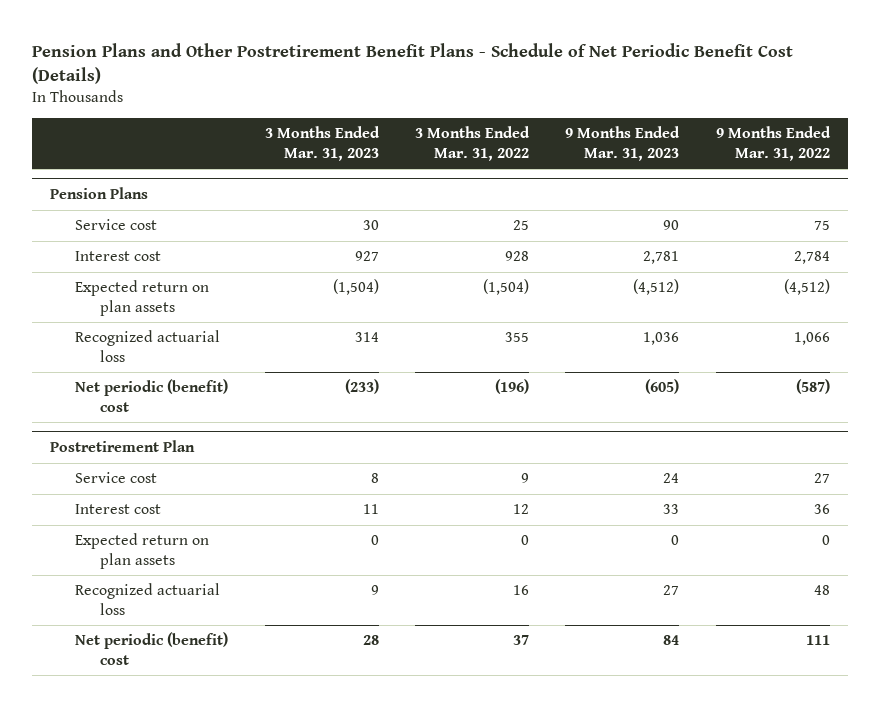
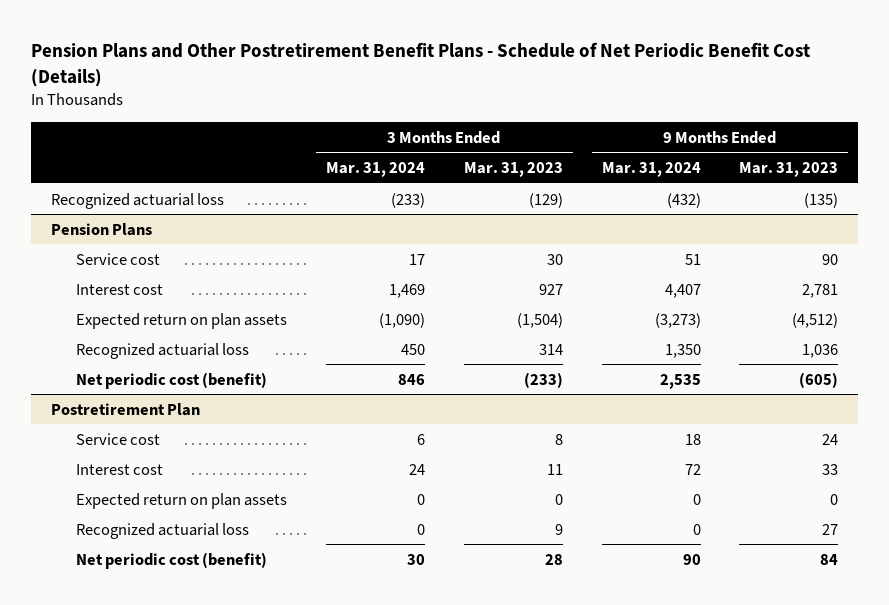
- | 3 Months Ended Mar. 31, 2023 | 3 Months Ended Mar. 31, 2022 | 9 Months Ended Mar. 31, 2023 | 9 Months Ended Mar. 31, 2022
+ | 3 Months Ended Mar. 31, 2024 | 3 Months Ended Mar. 31, 2023 | 9 Months Ended Mar. 31, 2024 | 9 Months Ended Mar. 31, 2023
+ Recognized actuarial loss | (233) | (129) | (432) | (135)
@ Pension Plans
- Net periodic (benefit) cost | (233) | (196) | (605) | (587)
+ Net periodic cost (benefit) | 846 | (233) | 2,535 | (605)
@ Postretirement Plan
- Net periodic (benefit) cost | 28 | 37 | 84 | 111
+ Net periodic cost (benefit) | 30 | 28 | 90 | 84

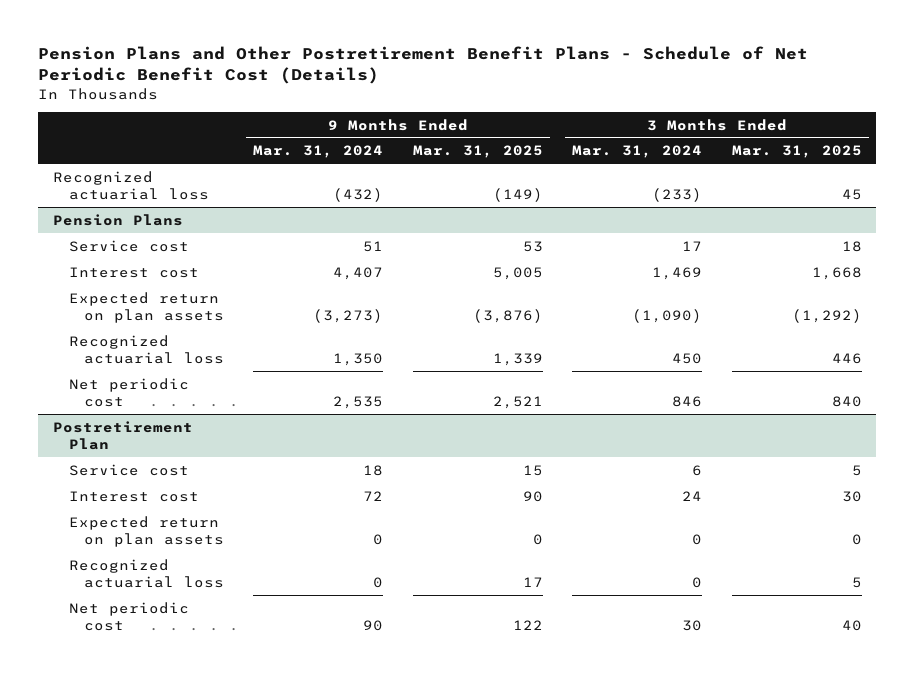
- | 3 Months Ended Mar. 31, 2024 | 3 Months Ended Mar. 31, 2023 | 9 Months Ended Mar. 31, 2024 | 9 Months Ended Mar. 31, 2023
+ | 9 Months Ended Mar. 31, 2024 | 9 Months Ended Mar. 31, 2025 | 3 Months Ended Mar. 31, 2024 | 3 Months Ended Mar. 31, 2025
@ Pension Plans
- Net periodic cost (benefit) | 846 | (233) | 2,535 | (605)
+ Net periodic cost | 2,535 | 2,521 | 846 | 840
@ Postretirement Plan
- Net periodic cost (benefit) | 30 | 28 | 90 | 84
+ Net periodic cost | 90 | 122 | 30 | 40

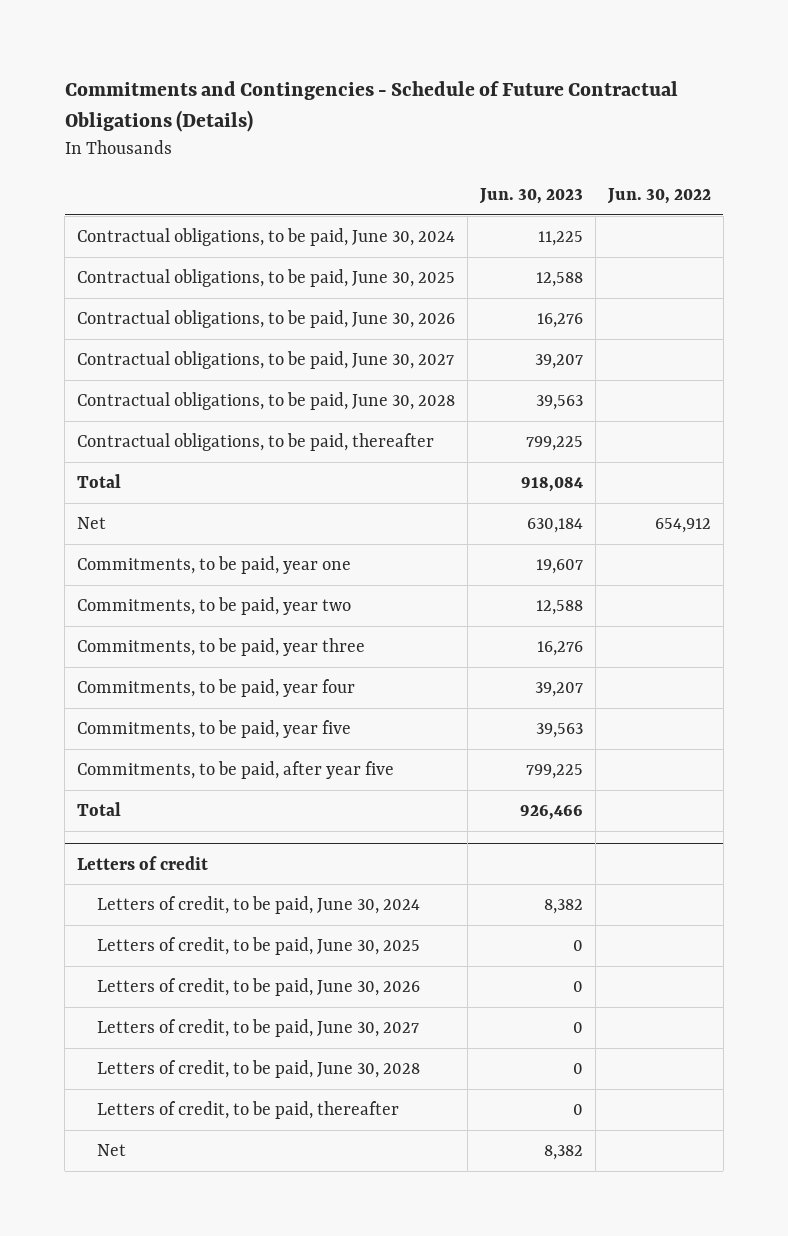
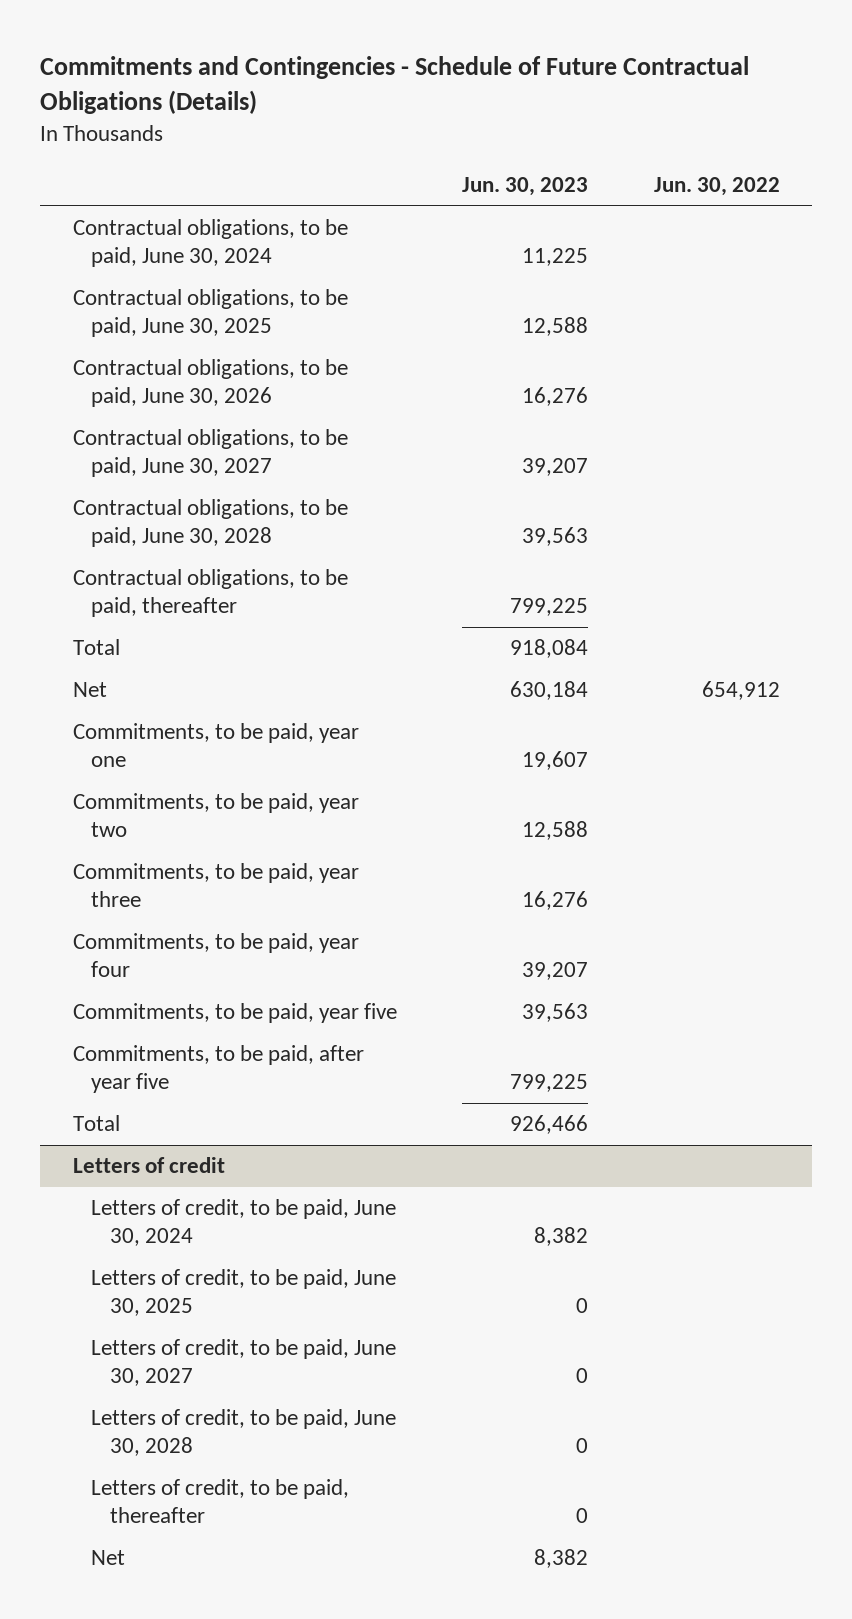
@ Letters of credit
- Letters of credit, to be paid, June 30, 2026 | 0 |

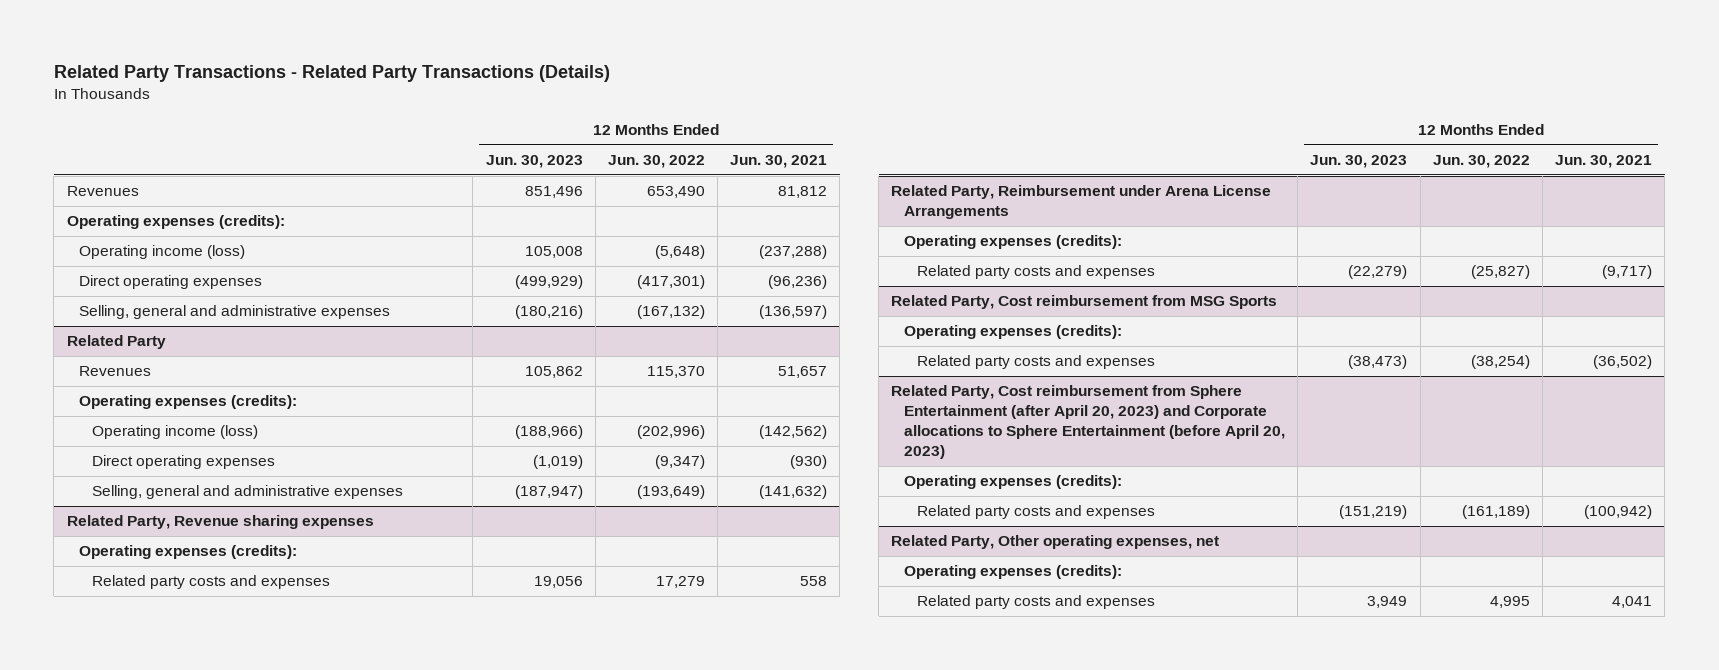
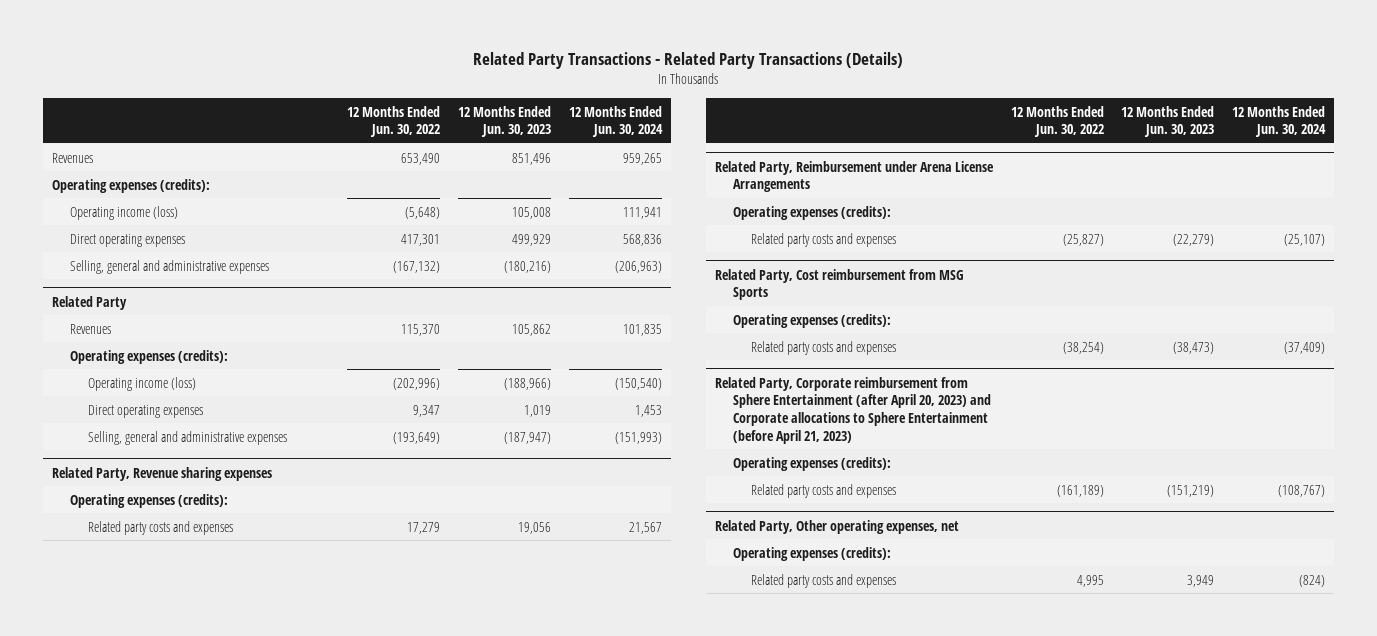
- | 12 Months Ended Jun. 30, 2023 | 12 Months Ended Jun. 30, 2022 | 12 Months Ended Jun. 30, 2021
+ | 12 Months Ended Jun. 30, 2022 | 12 Months Ended Jun. 30, 2023 | 12 Months Ended Jun. 30, 2024
- Direct operating expenses | (499,929) | (417,301) | (96,236)
+ Direct operating expenses | 417,301 | 499,929 | 568,836
@ Related Party
- Direct operating expenses | (1,019) | (9,347) | (930)
+ Direct operating expenses | 9,347 | 1,019 | 1,453
- Related Party, Cost reimbursement from Sphere Entertainment (after April 20, 2023) and Corporate allocations to Sphere Entertainment (before April 20, 2023)
+ Related Party, Corporate reimbursement from Sphere Entertainment (after April 20, 2023) and Corporate allocations to Sphere Entertainment (before April 21, 2023)

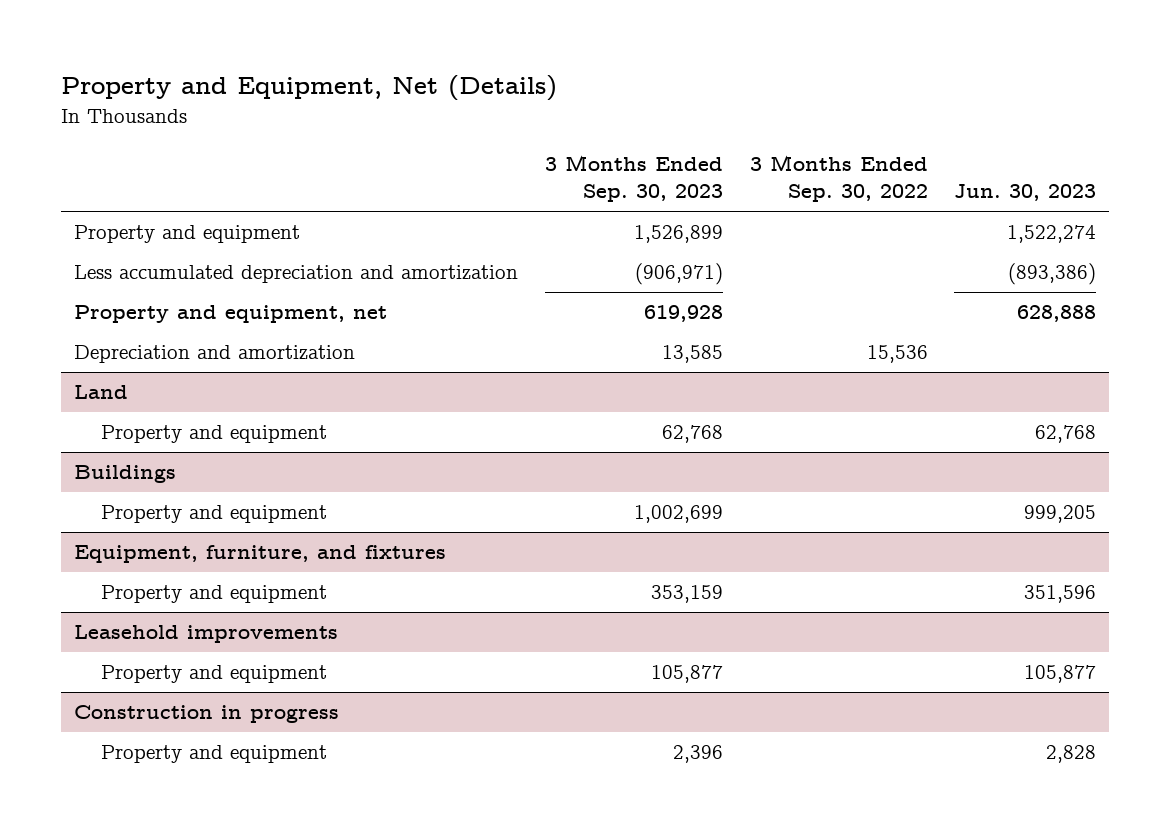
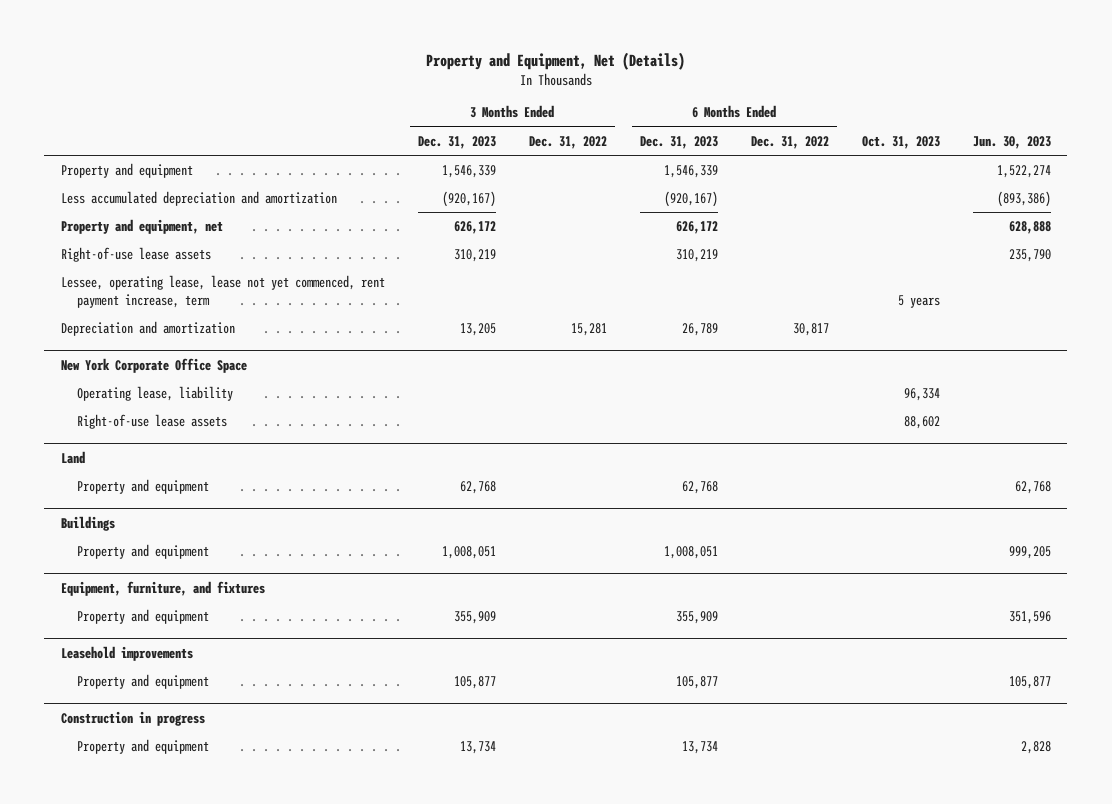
- | 3 Months Ended Sep. 30, 2023 | 3 Months Ended Sep. 30, 2022 | Jun. 30, 2023
+ | 3 Months Ended Dec. 31, 2023 | 3 Months Ended Dec. 31, 2022 | 6 Months Ended Dec. 31, 2023 | 6 Months Ended Dec. 31, 2022 | Oct. 31, 2023 | Jun. 30, 2023
+ Right-of-use lease assets | 310,219 | | 310,219 | | | 235,790
+ Lessee, operating lease, lease not yet commenced, rent payment increase, term | | | | | 5 years |
+ New York Corporate Office Space
+ Operating lease, liability | | | | | 96,334 |
+ Right-of-use lease assets | | | | | 88,602 |

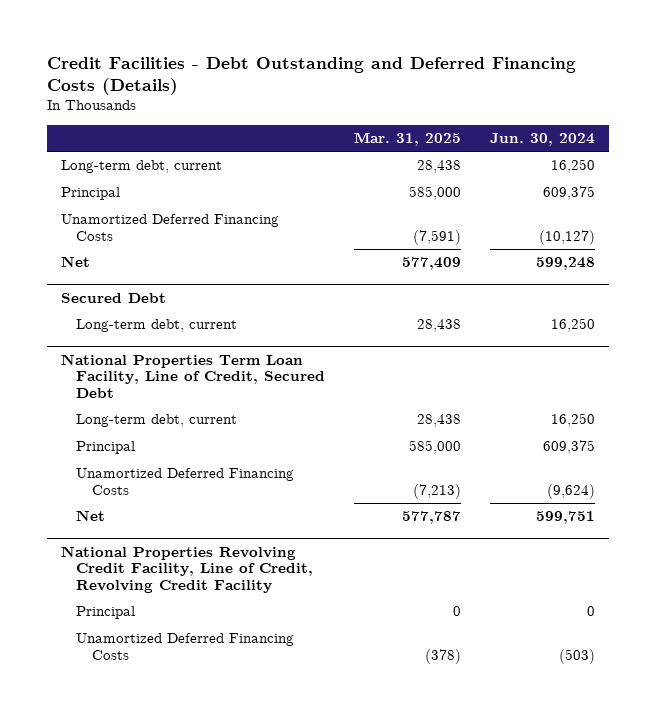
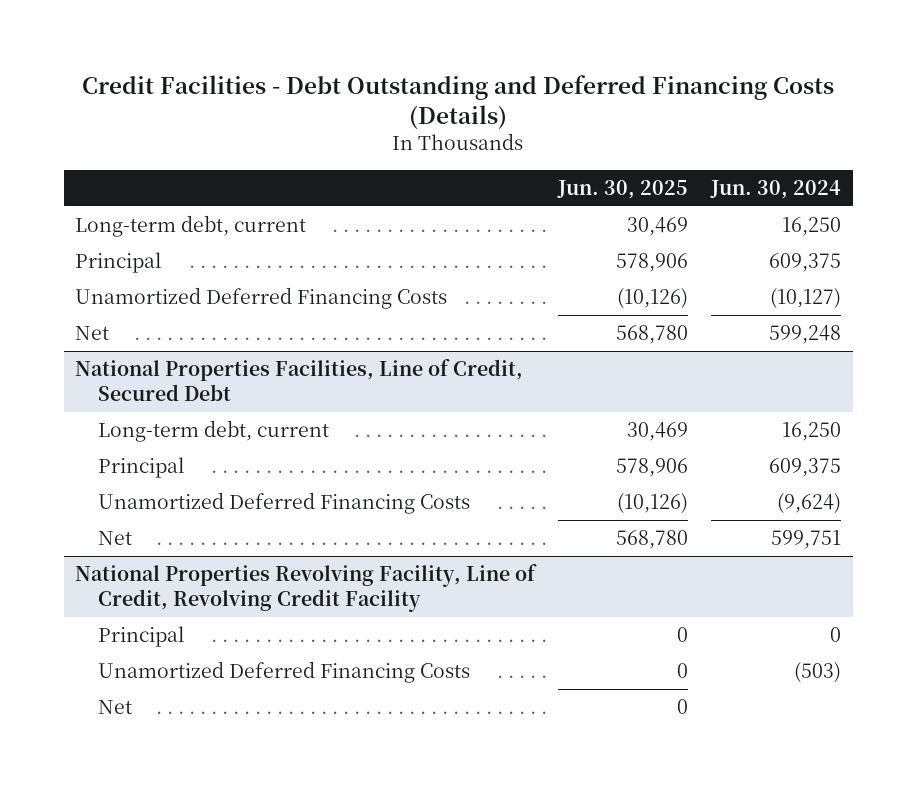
- | Mar. 31, 2025 | Jun. 30, 2024
+ | Jun. 30, 2025 | Jun. 30, 2024
- Secured Debt
- Long-term debt, current | 28,438 | 16,250
- National Properties Term Loan Facility, Line of Credit, Secured Debt
+ National Properties Facilities, Line of Credit, Secured Debt
- National Properties Revolving Credit Facility, Line of Credit, Revolving Credit Facility
+ National Properties Revolving Facility, Line of Credit, Revolving Credit Facility
+ Net | 0 |

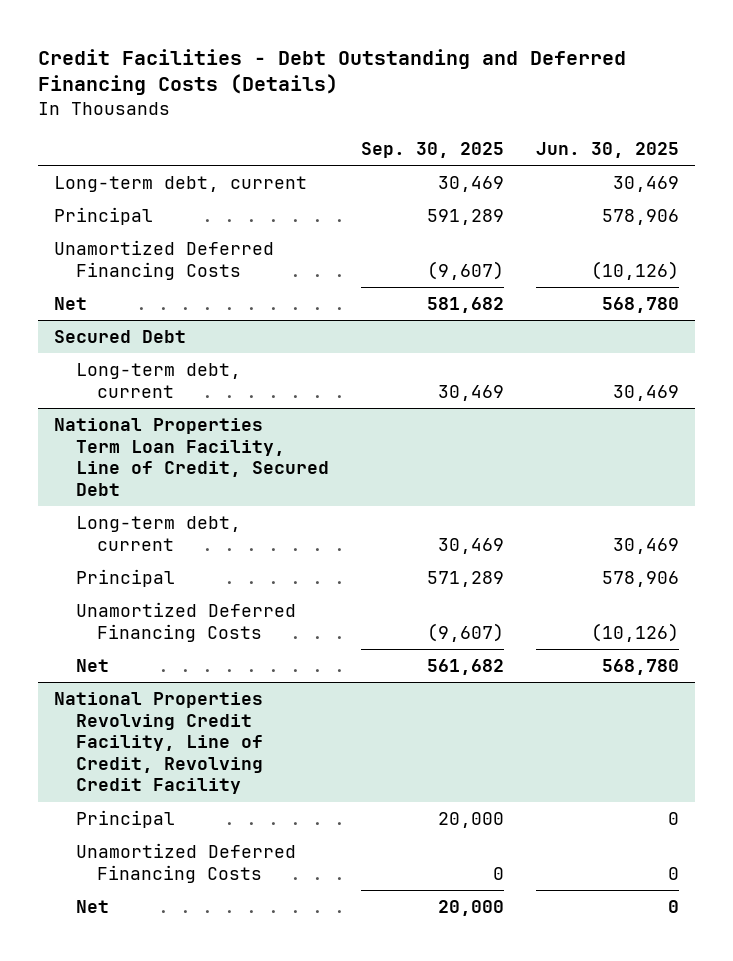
- | Jun. 30, 2025 | Jun. 30, 2024
+ | Sep. 30, 2025 | Jun. 30, 2025
- National Properties Facilities, Line of Credit, Secured Debt
+ Secured Debt
+ National Properties Term Loan Facility, Line of Credit, Secured Debt
+ Long-term debt, current | 30,469 | 30,469
- National Properties Revolving Facility, Line of Credit, Revolving Credit Facility
+ National Properties Revolving Credit Facility, Line of Credit, Revolving Credit Facility

